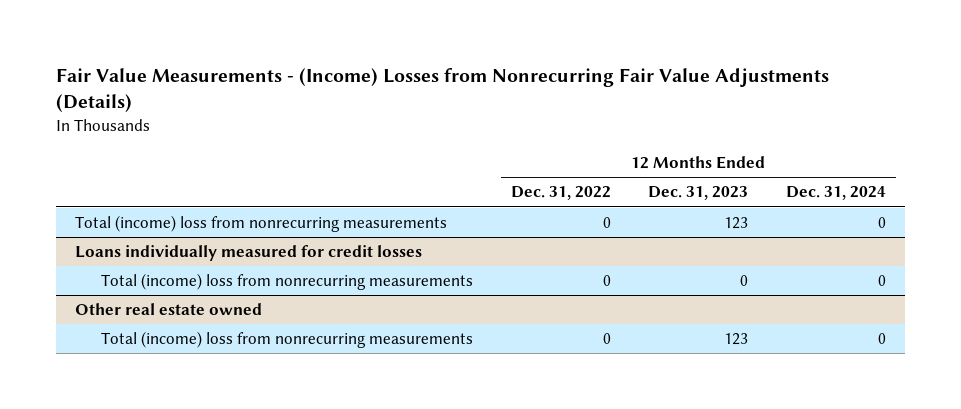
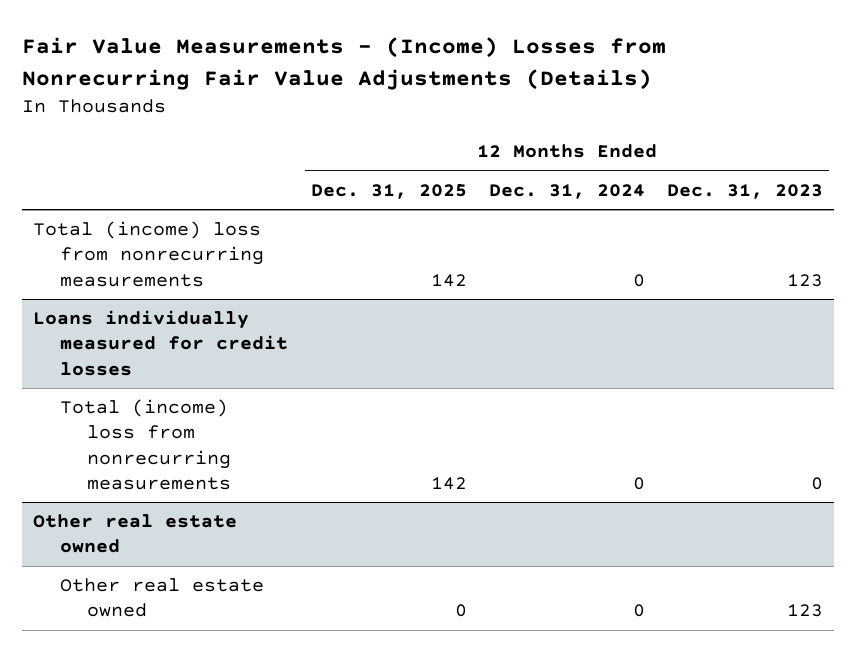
- | 12 Months Ended Dec. 31, 2022 | 12 Months Ended Dec. 31, 2023 | 12 Months Ended Dec. 31, 2024
+ | 12 Months Ended Dec. 31, 2025 | 12 Months Ended Dec. 31, 2024 | 12 Months Ended Dec. 31, 2023
@ Other real estate owned
- Total (income) loss from nonrecurring measurements | 0 | 123 | 0
+ Other real estate owned | 0 | 0 | 123

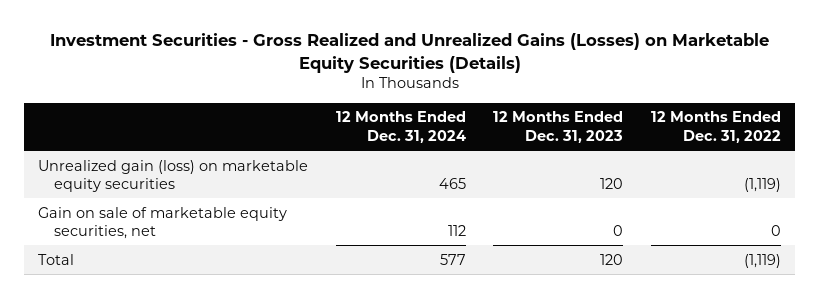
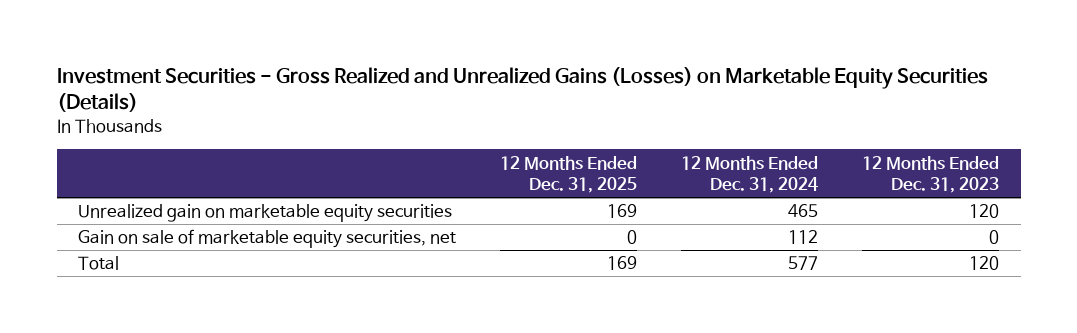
- | 12 Months Ended Dec. 31, 2024 | 12 Months Ended Dec. 31, 2023 | 12 Months Ended Dec. 31, 2022
+ | 12 Months Ended Dec. 31, 2025 | 12 Months Ended Dec. 31, 2024 | 12 Months Ended Dec. 31, 2023
- Unrealized gain (loss) on marketable equity securities | 465 | 120 | (1,119)
+ Unrealized gain on marketable equity securities | 169 | 465 | 120

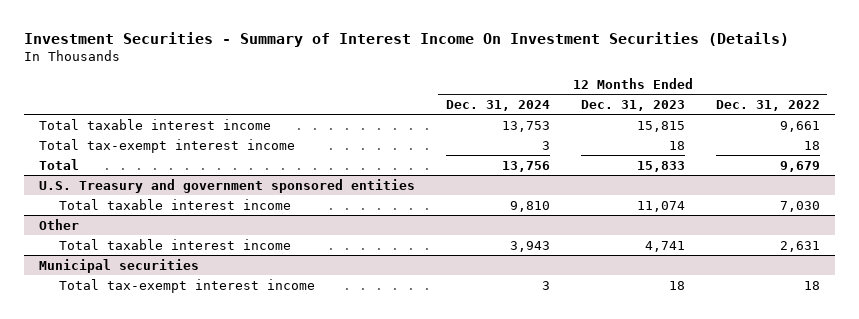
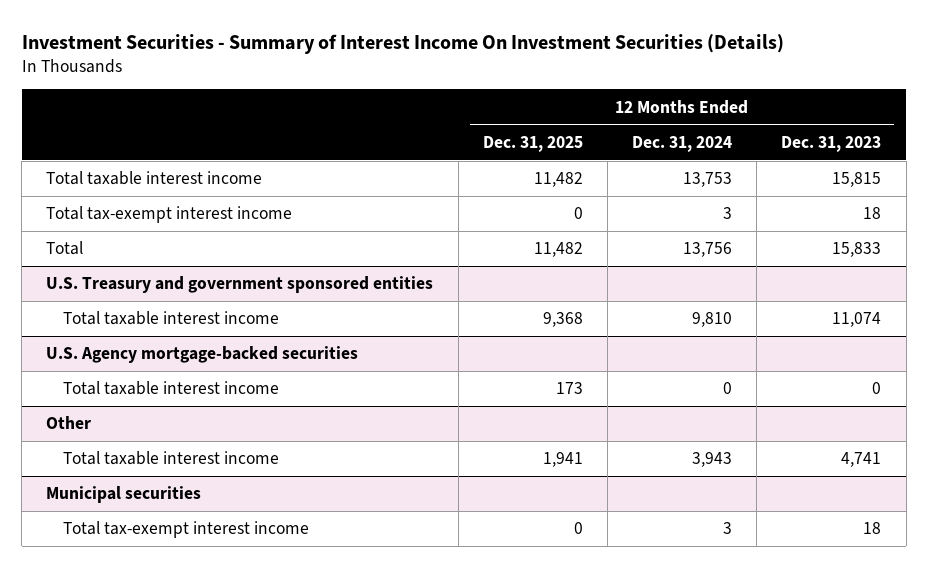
- | 12 Months Ended Dec. 31, 2024 | 12 Months Ended Dec. 31, 2023 | 12 Months Ended Dec. 31, 2022
+ | 12 Months Ended Dec. 31, 2025 | 12 Months Ended Dec. 31, 2024 | 12 Months Ended Dec. 31, 2023
+ U.S. Agency mortgage-backed securities
+ Total taxable interest income | 173 | 0 | 0

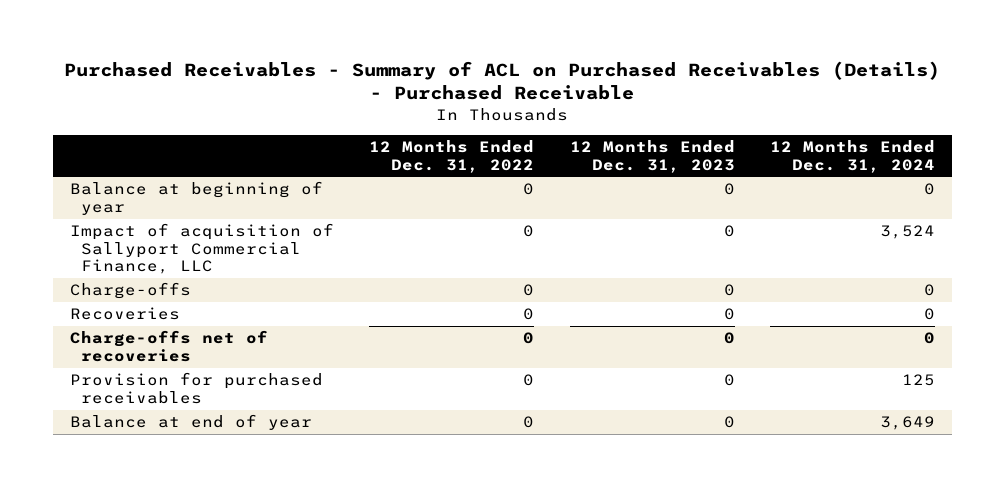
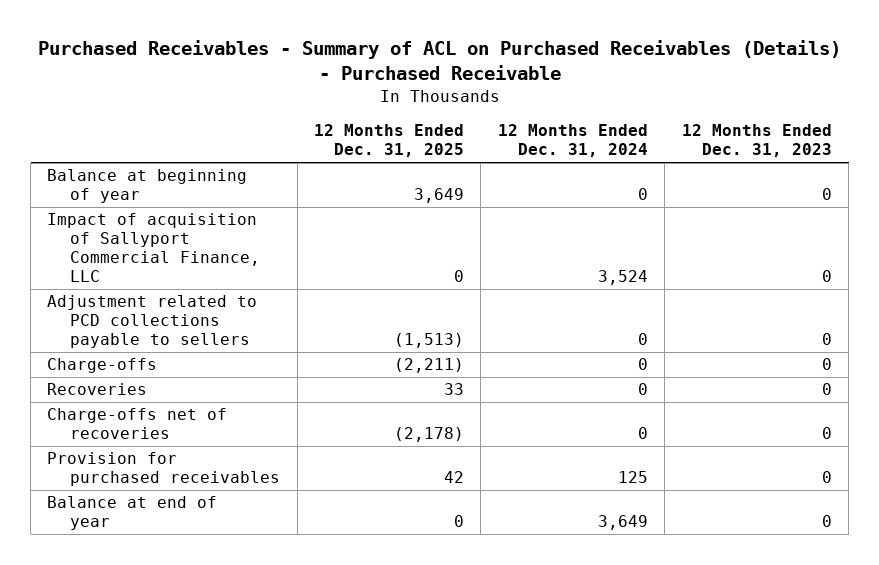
- | 12 Months Ended Dec. 31, 2022 | 12 Months Ended Dec. 31, 2023 | 12 Months Ended Dec. 31, 2024
+ | 12 Months Ended Dec. 31, 2025 | 12 Months Ended Dec. 31, 2024 | 12 Months Ended Dec. 31, 2023
+ Adjustment related to PCD collections payable to sellers | (1,513) | 0 | 0

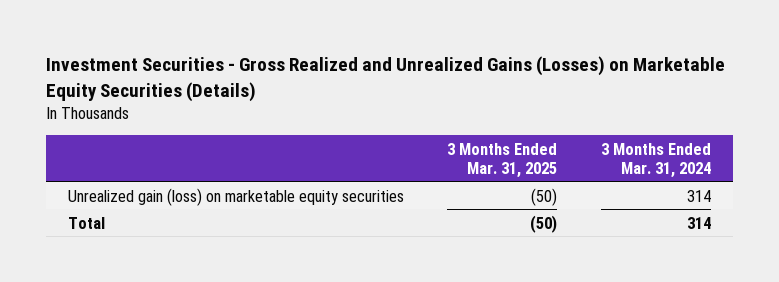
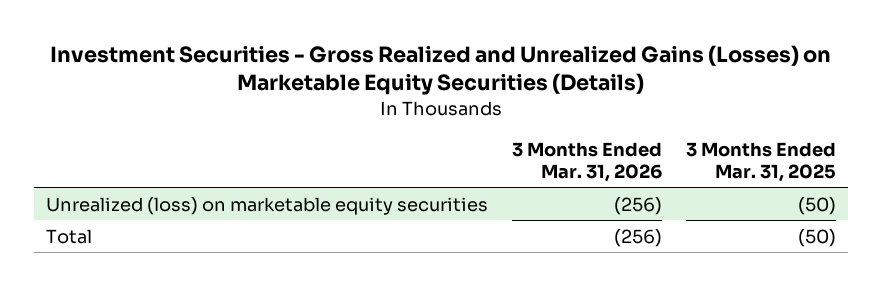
- | 3 Months Ended Mar. 31, 2025 | 3 Months Ended Mar. 31, 2024
+ | 3 Months Ended Mar. 31, 2026 | 3 Months Ended Mar. 31, 2025
- Unrealized gain (loss) on marketable equity securities | (50) | 314
+ Unrealized (loss) on marketable equity securities | (256) | (50)

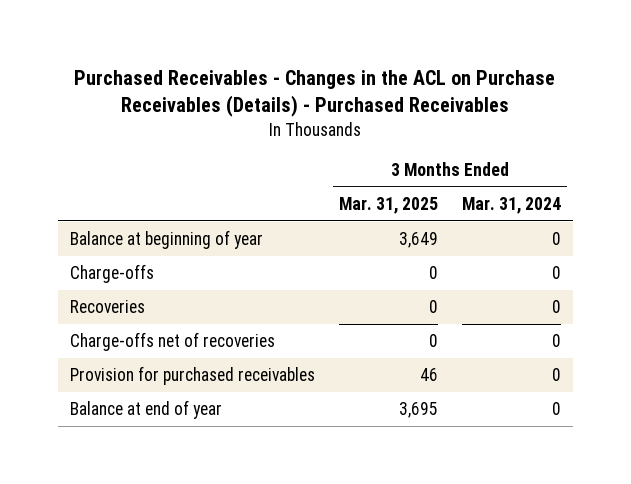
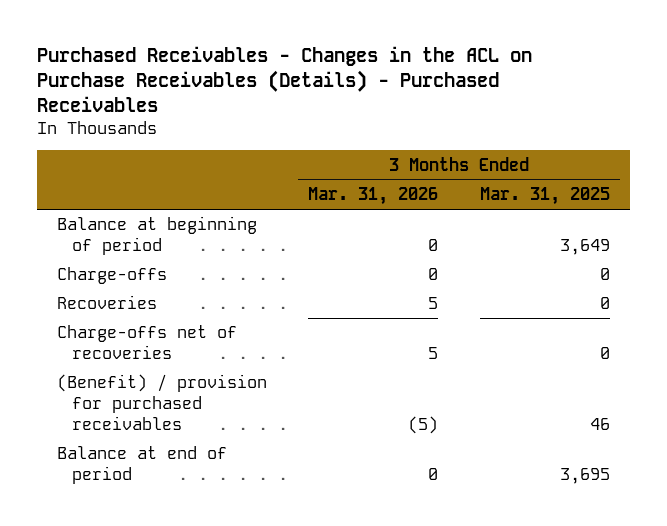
- | 3 Months Ended Mar. 31, 2025 | 3 Months Ended Mar. 31, 2024
+ | 3 Months Ended Mar. 31, 2026 | 3 Months Ended Mar. 31, 2025
- Balance at beginning of year | 3,649 | 0
+ Balance at beginning of period | 0 | 3,649
- Provision for purchased receivables | 46 | 0
- Balance at end of year | 3,695 | 0
+ (Benefit) / provision for purchased receivables | (5) | 46
+ Balance at end of period | 0 | 3,695

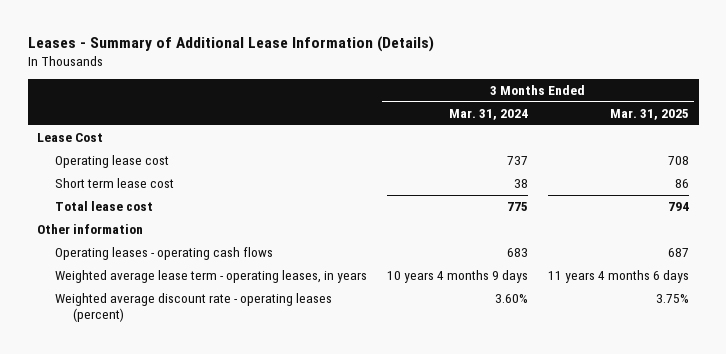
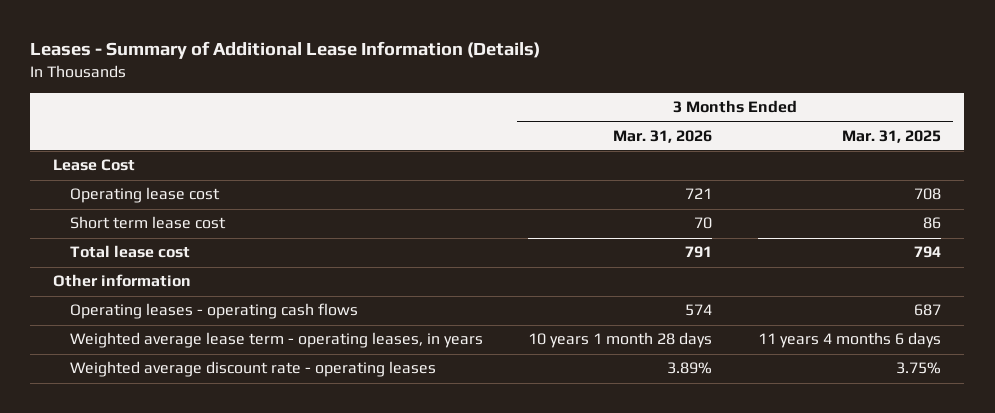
- | 3 Months Ended Mar. 31, 2024 | 3 Months Ended Mar. 31, 2025
+ | 3 Months Ended Mar. 31, 2026 | 3 Months Ended Mar. 31, 2025
- Weighted average discount rate - operating leases (percent) | 3.60% | 3.75%
+ Weighted average discount rate - operating leases | 3.89% | 3.75%

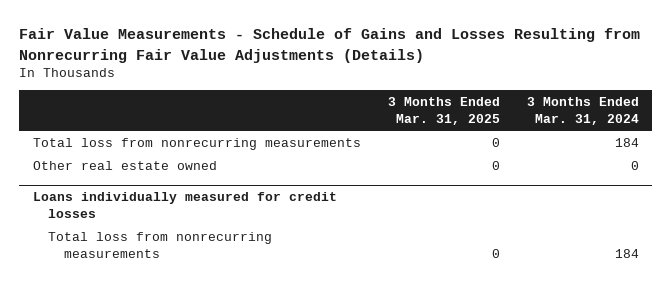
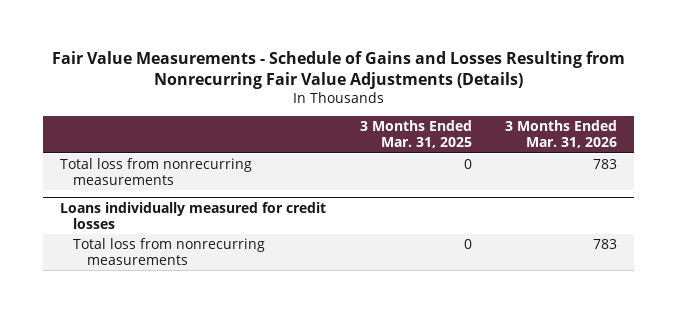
- | 3 Months Ended Mar. 31, 2025 | 3 Months Ended Mar. 31, 2024
+ | 3 Months Ended Mar. 31, 2025 | 3 Months Ended Mar. 31, 2026
- Other real estate owned | 0 | 0

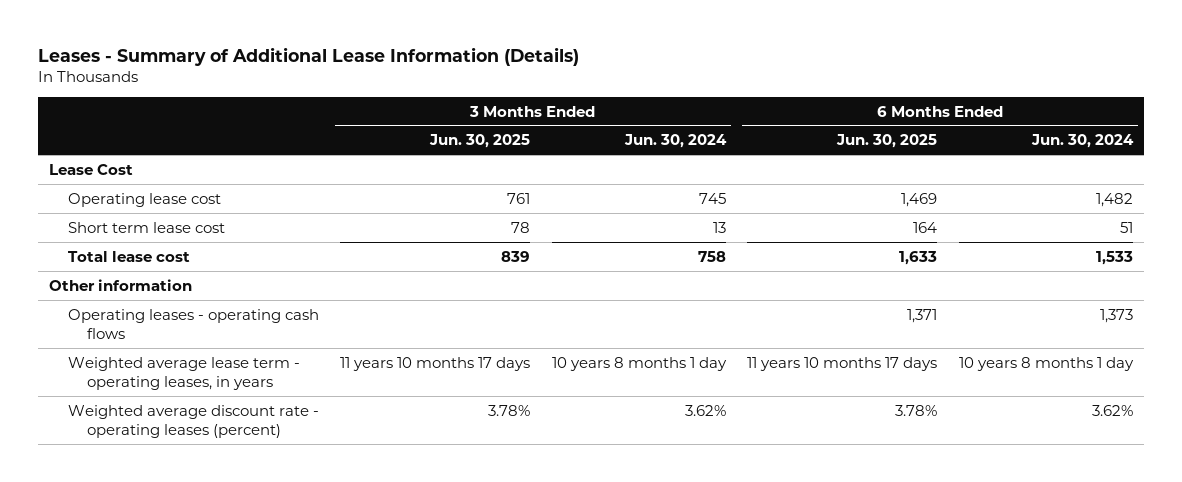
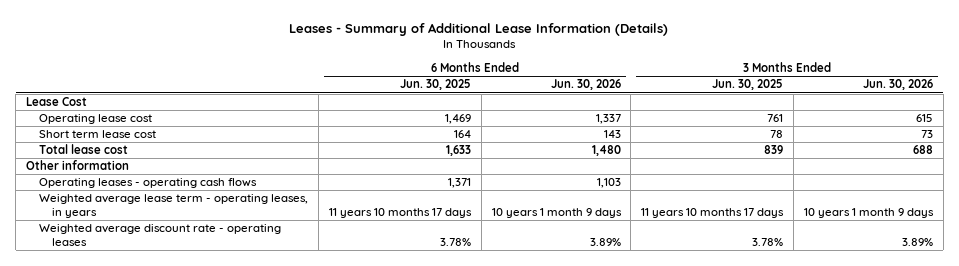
- | 3 Months Ended Jun. 30, 2025 | 3 Months Ended Jun. 30, 2024 | 6 Months Ended Jun. 30, 2025 | 6 Months Ended Jun. 30, 2024
+ | 6 Months Ended Jun. 30, 2025 | 6 Months Ended Jun. 30, 2026 | 3 Months Ended Jun. 30, 2025 | 3 Months Ended Jun. 30, 2026
- Weighted average discount rate - operating leases (percent) | 3.78% | 3.62% | 3.78% | 3.62%
+ Weighted average discount rate - operating leases | 3.78% | 3.89% | 3.78% | 3.89%

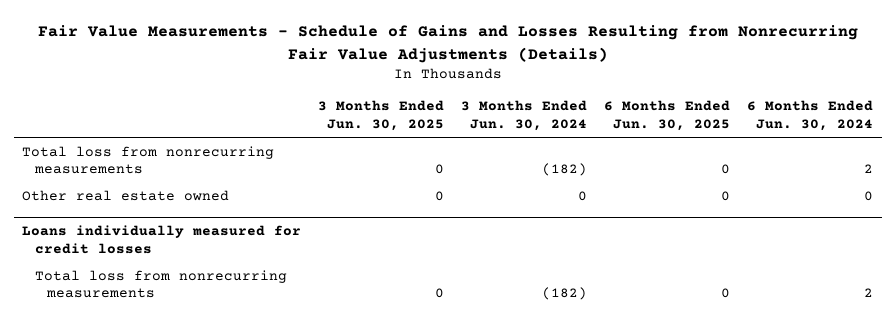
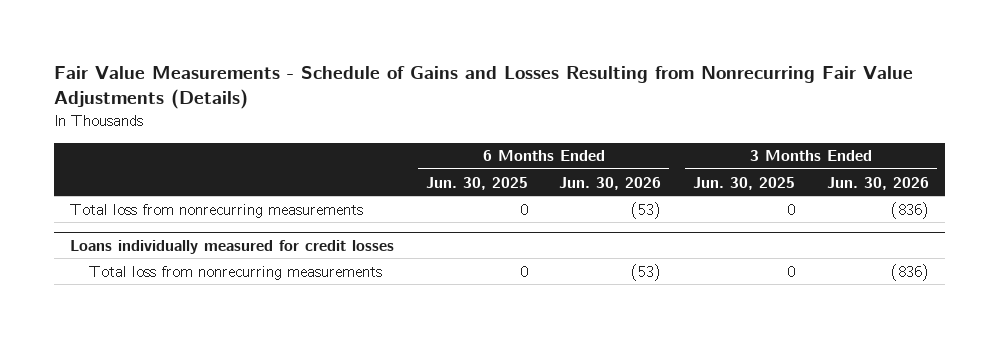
- | 3 Months Ended Jun. 30, 2025 | 3 Months Ended Jun. 30, 2024 | 6 Months Ended Jun. 30, 2025 | 6 Months Ended Jun. 30, 2024
+ | 6 Months Ended Jun. 30, 2025 | 6 Months Ended Jun. 30, 2026 | 3 Months Ended Jun. 30, 2025 | 3 Months Ended Jun. 30, 2026
- Other real estate owned | 0 | 0 | 0 | 0

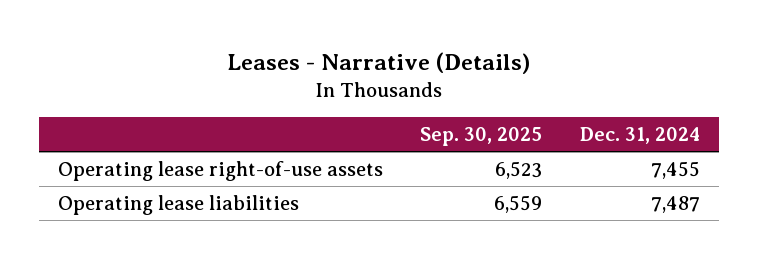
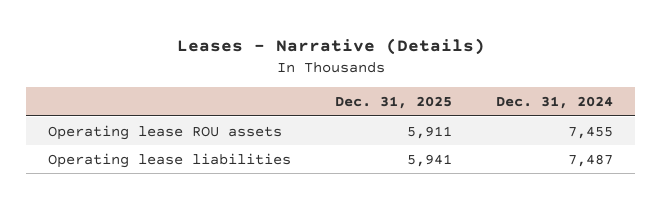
- | Sep. 30, 2025 | Dec. 31, 2024
+ | Dec. 31, 2025 | Dec. 31, 2024
- Operating lease right-of-use assets | 6,523 | 7,455
+ Operating lease ROU assets | 5,911 | 7,455

